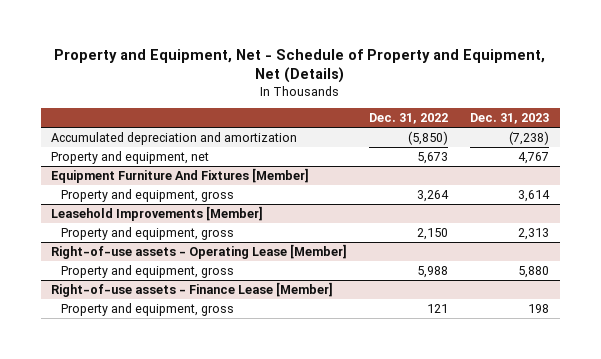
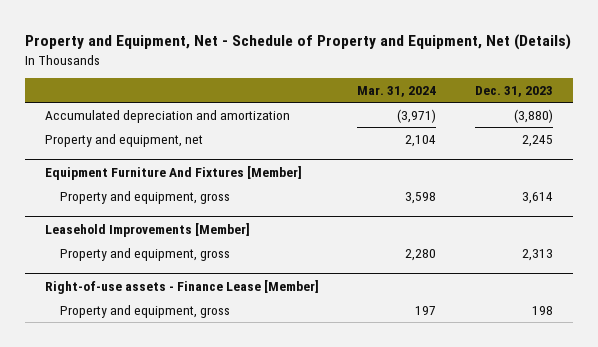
- | Dec. 31, 2022 | Dec. 31, 2023
+ | Mar. 31, 2024 | Dec. 31, 2023
- Accumulated depreciation and amortization | (5,850) | (7,238)
- Property and equipment, net | 5,673 | 4,767
+ Accumulated depreciation and amortization | (3,971) | (3,880)
+ Property and equipment, net | 2,104 | 2,245
- Right-of-use assets - Operating Lease [Member]
- Property and equipment, gross | 5,988 | 5,880

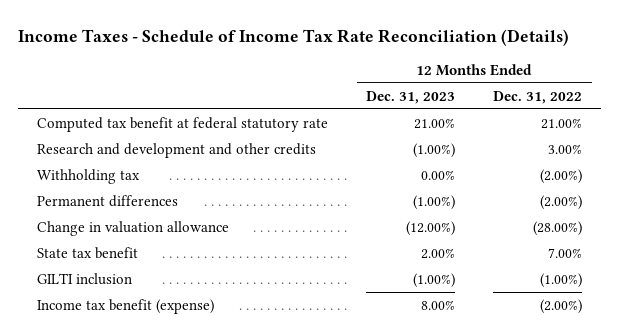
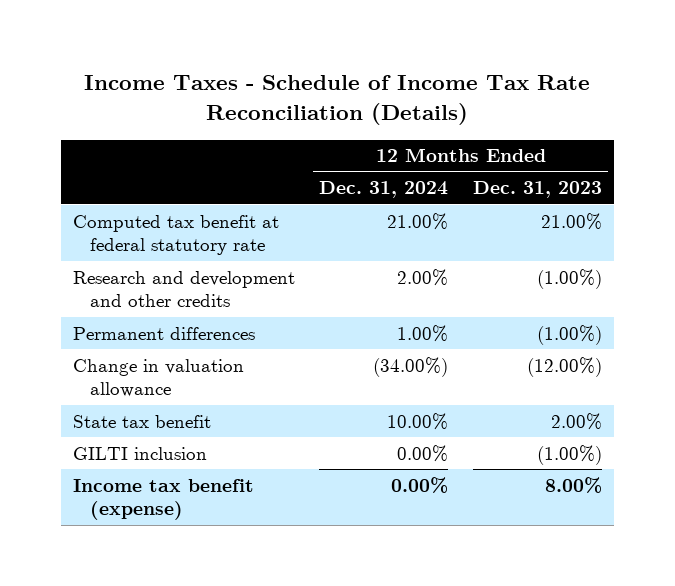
- | 12 Months Ended Dec. 31, 2023 | 12 Months Ended Dec. 31, 2022
+ | 12 Months Ended Dec. 31, 2024 | 12 Months Ended Dec. 31, 2023
- Withholding tax | 0.00% | (2.00%)

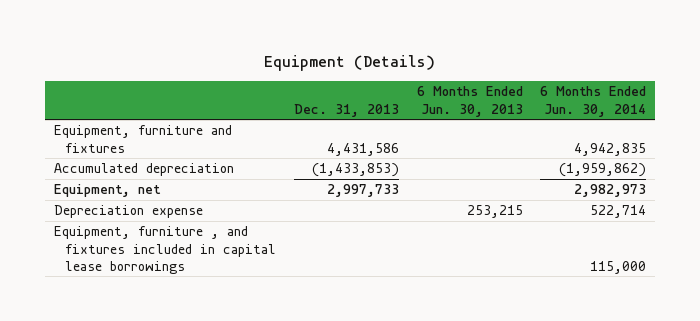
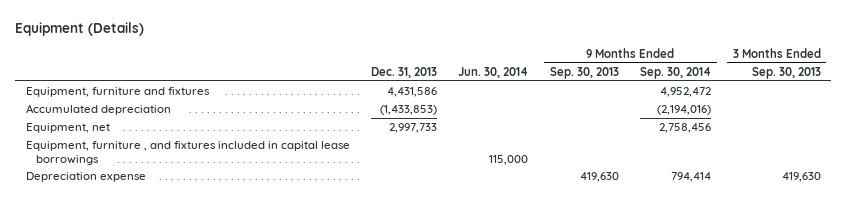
- | Dec. 31, 2013 | 6 Months Ended Jun. 30, 2013 | 6 Months Ended Jun. 30, 2014
+ | Dec. 31, 2013 | Jun. 30, 2014 | 9 Months Ended Sep. 30, 2013 | 9 Months Ended Sep. 30, 2014 | 3 Months Ended Sep. 30, 2013
moved down: Depreciation expense | | | 419,630 | 794,414 | 419,630

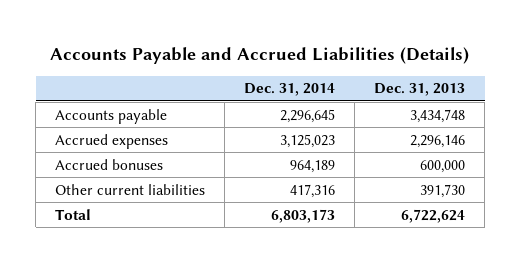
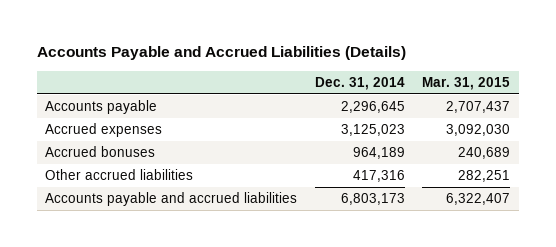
- | Dec. 31, 2014 | Dec. 31, 2013
+ | Dec. 31, 2014 | Mar. 31, 2015
- Other current liabilities | 417,316 | 391,730
- Total | 6,803,173 | 6,722,624
+ Other accrued liabilities | 417,316 | 282,251
+ Accounts payable and accrued liabilities | 6,803,173 | 6,322,407

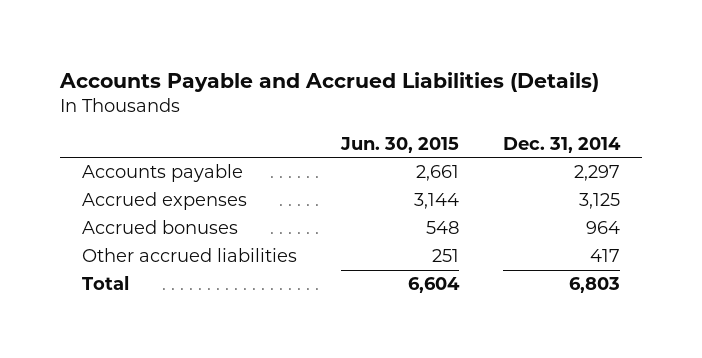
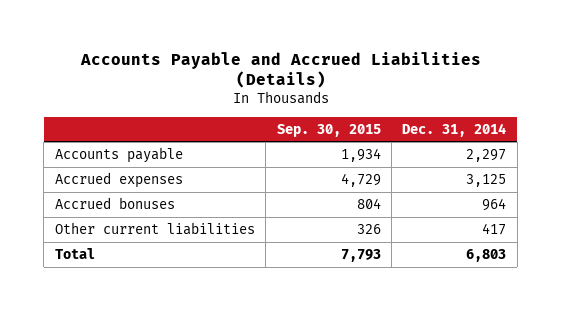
- | Jun. 30, 2015 | Dec. 31, 2014
+ | Sep. 30, 2015 | Dec. 31, 2014
- Other accrued liabilities | 251 | 417
+ Other current liabilities | 326 | 417

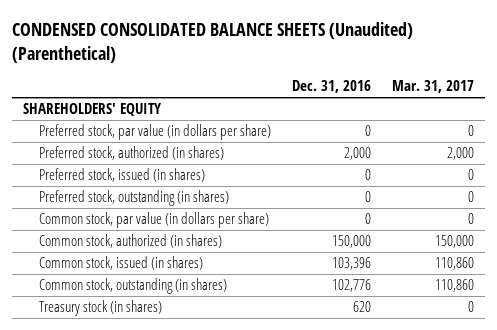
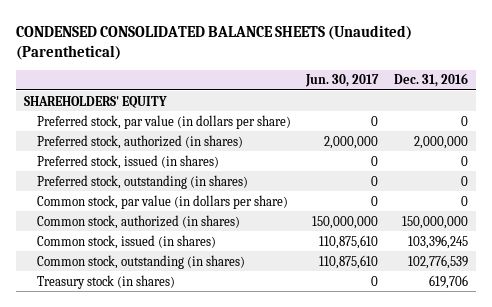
- | Dec. 31, 2016 | Mar. 31, 2017
+ | Jun. 30, 2017 | Dec. 31, 2016
- Preferred stock, authorized (in shares) | 2,000 | 2,000
+ Preferred stock, authorized (in shares) | 2,000,000 | 2,000,000
- Common stock, authorized (in shares) | 150,000 | 150,000
- Common stock, issued (in shares) | 103,396 | 110,860
- Common stock, outstanding (in shares) | 102,776 | 110,860
- Treasury stock (in shares) | 620 | 0
+ Common stock, authorized (in shares) | 150,000,000 | 150,000,000
+ Common stock, issued (in shares) | 110,875,610 | 103,396,245
+ Common stock, outstanding (in shares) | 110,875,610 | 102,776,539
+ Treasury stock (in shares) | 0 | 619,706

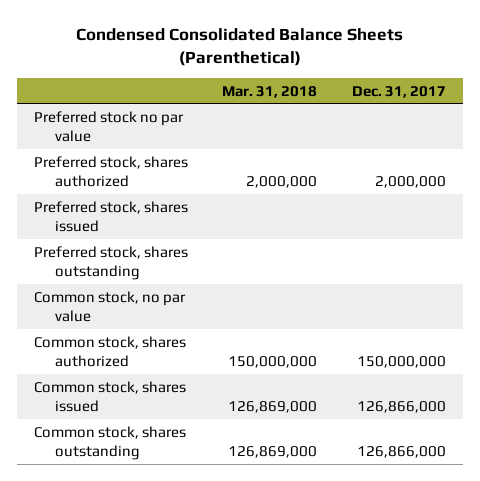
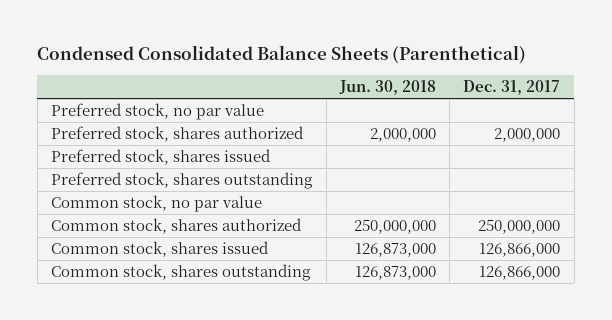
- | Mar. 31, 2018 | Dec. 31, 2017
+ | Jun. 30, 2018 | Dec. 31, 2017
- Preferred stock no par value
+ Preferred stock, no par value
- Common stock, shares authorized | 150,000,000 | 150,000,000
+ Common stock, shares authorized | 250,000,000 | 250,000,000

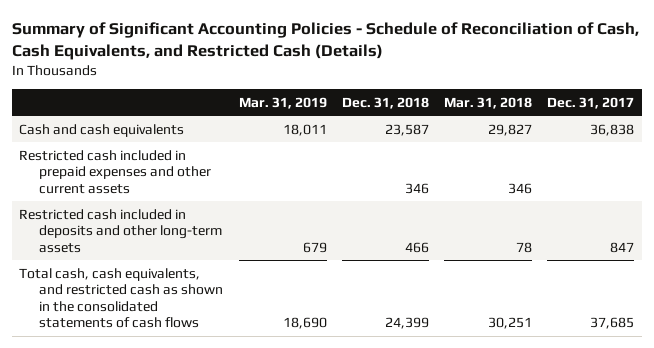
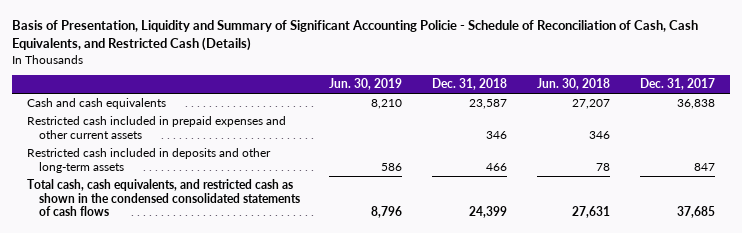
- Summary of Significant Accounting Policies - Schedule of Reconciliation of Cash, Cash Equivalents, and Restricted Cash (Details)
+ Basis of Presentation, Liquidity and Summary of Significant Accounting Policie - Schedule of Reconciliation of Cash, Cash Equivalents, and Restricted Cash (Details)
- | Mar. 31, 2019 | Dec. 31, 2018 | Mar. 31, 2018 | Dec. 31, 2017
+ | Jun. 30, 2019 | Dec. 31, 2018 | Jun. 30, 2018 | Dec. 31, 2017
- Total cash, cash equivalents, and restricted cash as shown in the consolidated statements of cash flows | 18,690 | 24,399 | 30,251 | 37,685
+ Total cash, cash equivalents, and restricted cash as shown in the condensed consolidated statements of cash flows | 8,796 | 24,399 | 27,631 | 37,685

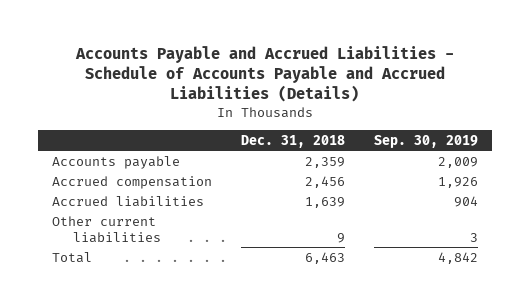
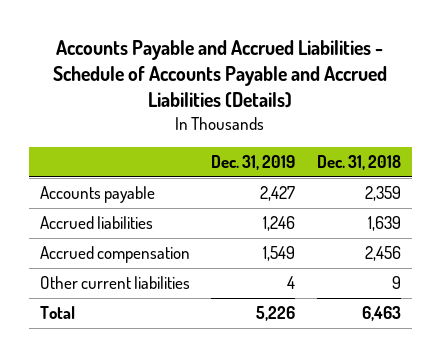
- | Dec. 31, 2018 | Sep. 30, 2019
+ | Dec. 31, 2019 | Dec. 31, 2018
moved down: Accrued compensation | 1,549 | 2,456

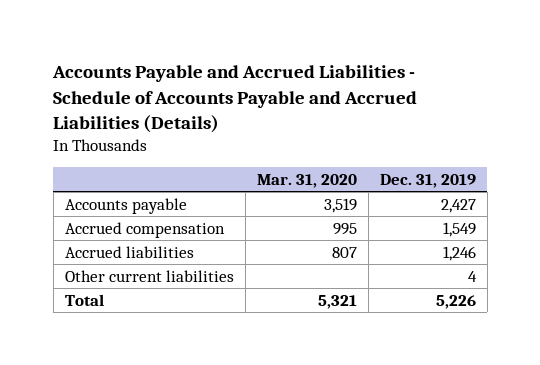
- | Dec. 31, 2019 | Dec. 31, 2018
+ | Mar. 31, 2020 | Dec. 31, 2019
moved down: Accrued liabilities | 807 | 1,246

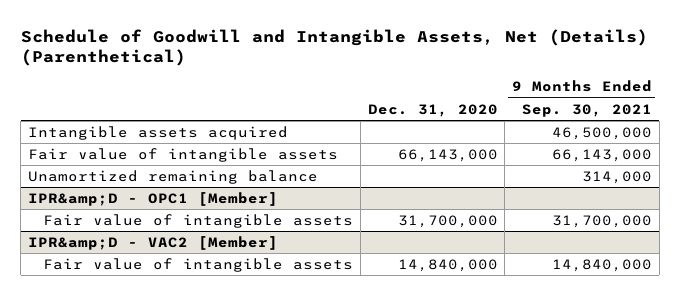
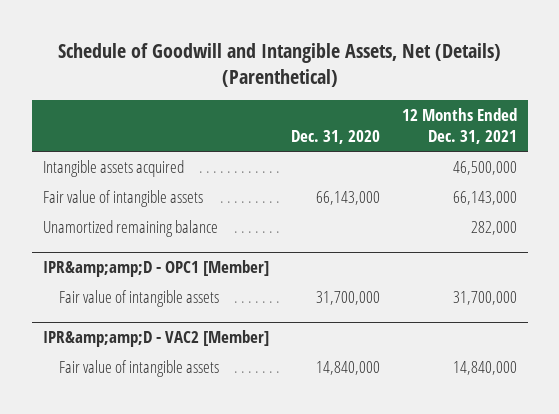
- | Dec. 31, 2020 | 9 Months Ended Sep. 30, 2021
+ | Dec. 31, 2020 | 12 Months Ended Dec. 31, 2021
- IPR&amp;D - OPC1 [Member]
+ IPR&amp;amp;D - OPC1 [Member]
- IPR&amp;D - VAC2 [Member]
+ IPR&amp;amp;D - VAC2 [Member]

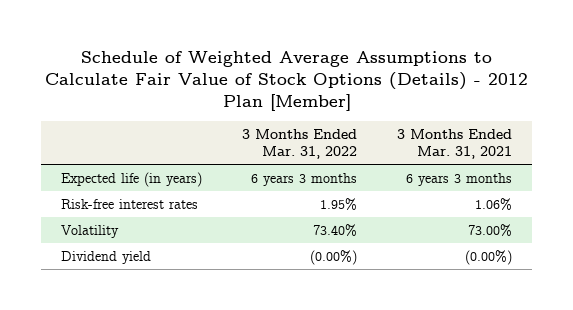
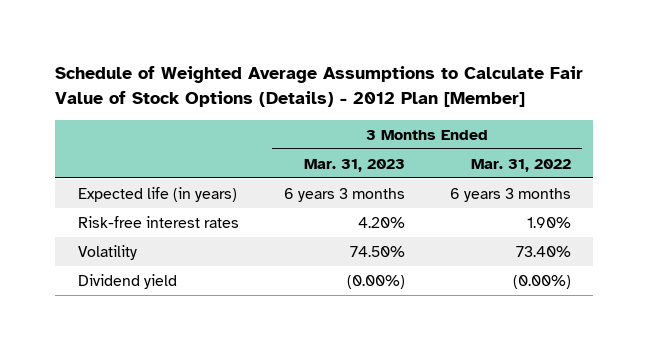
- | 3 Months Ended Mar. 31, 2022 | 3 Months Ended Mar. 31, 2021
+ | 3 Months Ended Mar. 31, 2023 | 3 Months Ended Mar. 31, 2022
- Risk-free interest rates | 1.95% | 1.06%
+ Risk-free interest rates | 4.20% | 1.90%

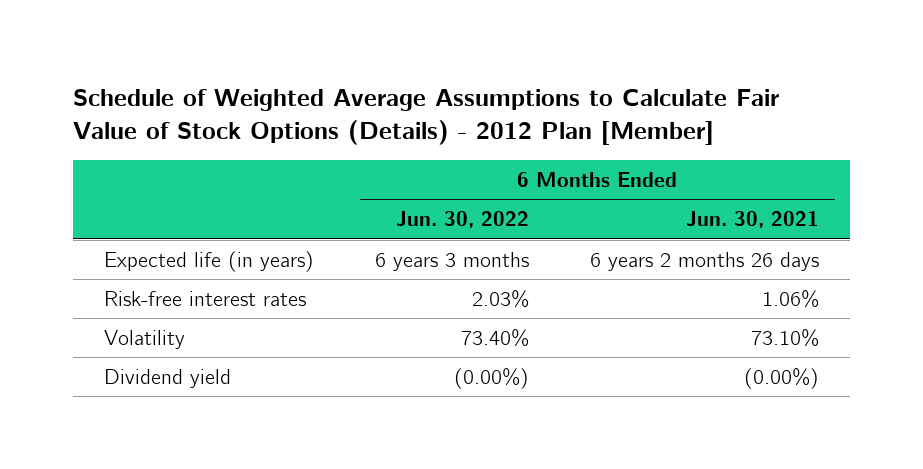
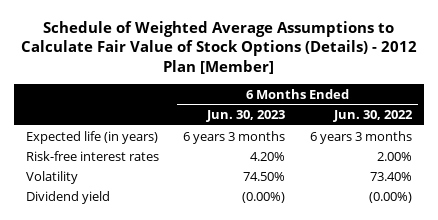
- | 6 Months Ended Jun. 30, 2022 | 6 Months Ended Jun. 30, 2021
+ | 6 Months Ended Jun. 30, 2023 | 6 Months Ended Jun. 30, 2022
- Risk-free interest rates | 2.03% | 1.06%
+ Risk-free interest rates | 4.20% | 2.00%

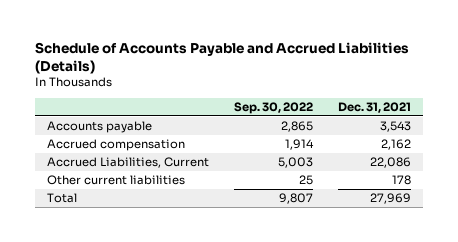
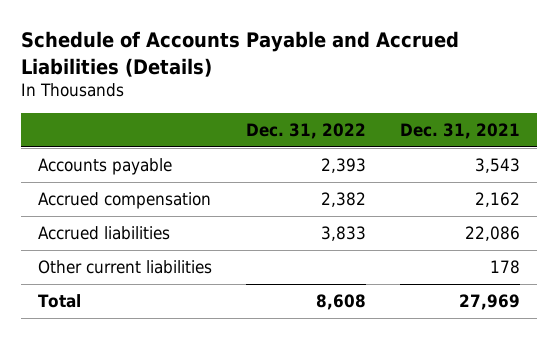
- | Sep. 30, 2022 | Dec. 31, 2021
+ | Dec. 31, 2022 | Dec. 31, 2021
- Accrued Liabilities, Current | 5,003 | 22,086
+ Accrued liabilities | 3,833 | 22,086

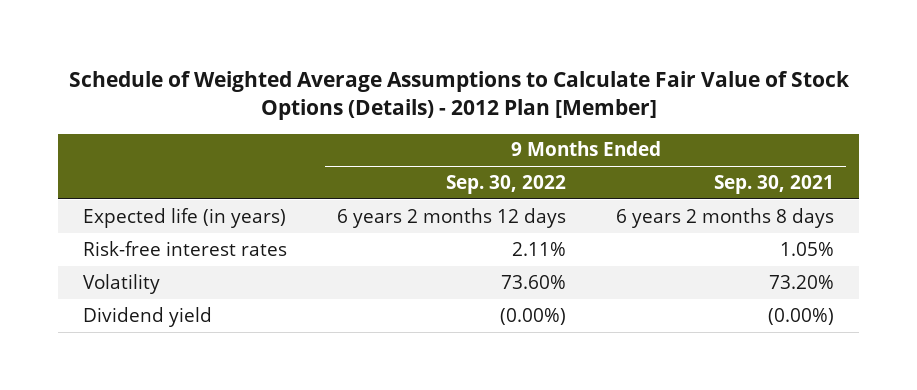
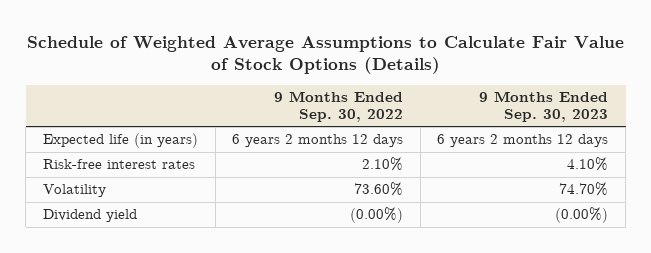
- Schedule of Weighted Average Assumptions to Calculate Fair Value of Stock Options (Details) - 2012 Plan [Member]
+ Schedule of Weighted Average Assumptions to Calculate Fair Value of Stock Options (Details)
- | 9 Months Ended Sep. 30, 2022 | 9 Months Ended Sep. 30, 2021
+ | 9 Months Ended Sep. 30, 2022 | 9 Months Ended Sep. 30, 2023
- Risk-free interest rates | 2.11% | 1.05%
+ Risk-free interest rates | 2.10% | 4.10%

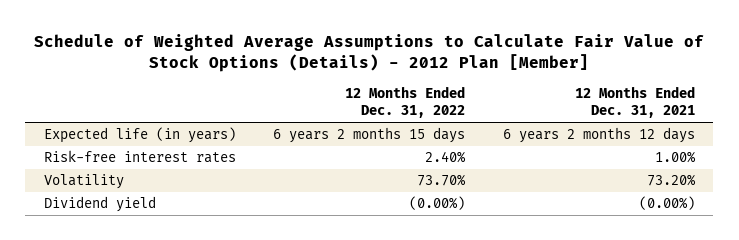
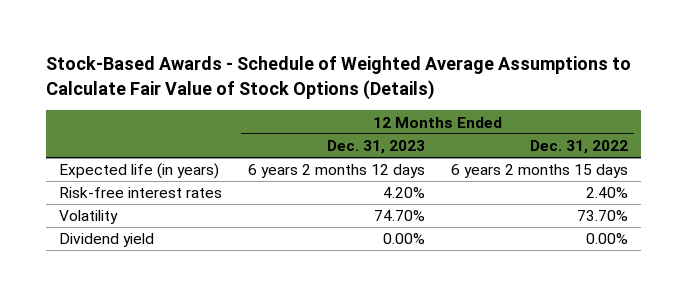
- Schedule of Weighted Average Assumptions to Calculate Fair Value of Stock Options (Details) - 2012 Plan [Member]
+ Stock-Based Awards - Schedule of Weighted Average Assumptions to Calculate Fair Value of Stock Options (Details)
- | 12 Months Ended Dec. 31, 2022 | 12 Months Ended Dec. 31, 2021
+ | 12 Months Ended Dec. 31, 2023 | 12 Months Ended Dec. 31, 2022
- Dividend yield | (0.00%) | (0.00%)
+ Dividend yield | 0.00% | 0.00%

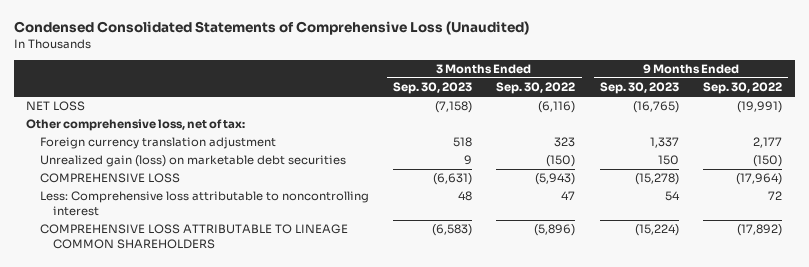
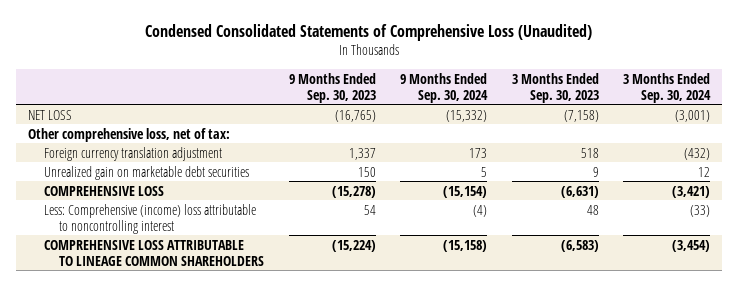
- | 3 Months Ended Sep. 30, 2023 | 3 Months Ended Sep. 30, 2022 | 9 Months Ended Sep. 30, 2023 | 9 Months Ended Sep. 30, 2022
+ | 9 Months Ended Sep. 30, 2023 | 9 Months Ended Sep. 30, 2024 | 3 Months Ended Sep. 30, 2023 | 3 Months Ended Sep. 30, 2024
- Unrealized gain (loss) on marketable debt securities | 9 | (150) | 150 | (150)
+ Unrealized gain on marketable debt securities | 150 | 5 | 9 | 12
- Less: Comprehensive loss attributable to noncontrolling interest | 48 | 47 | 54 | 72
+ Less: Comprehensive (income) loss attributable to noncontrolling interest | 54 | (4) | 48 | (33)

